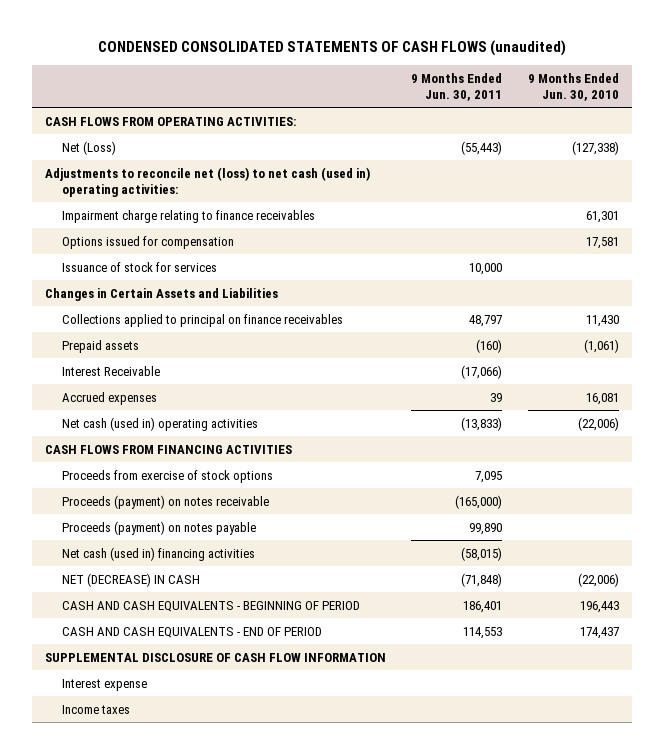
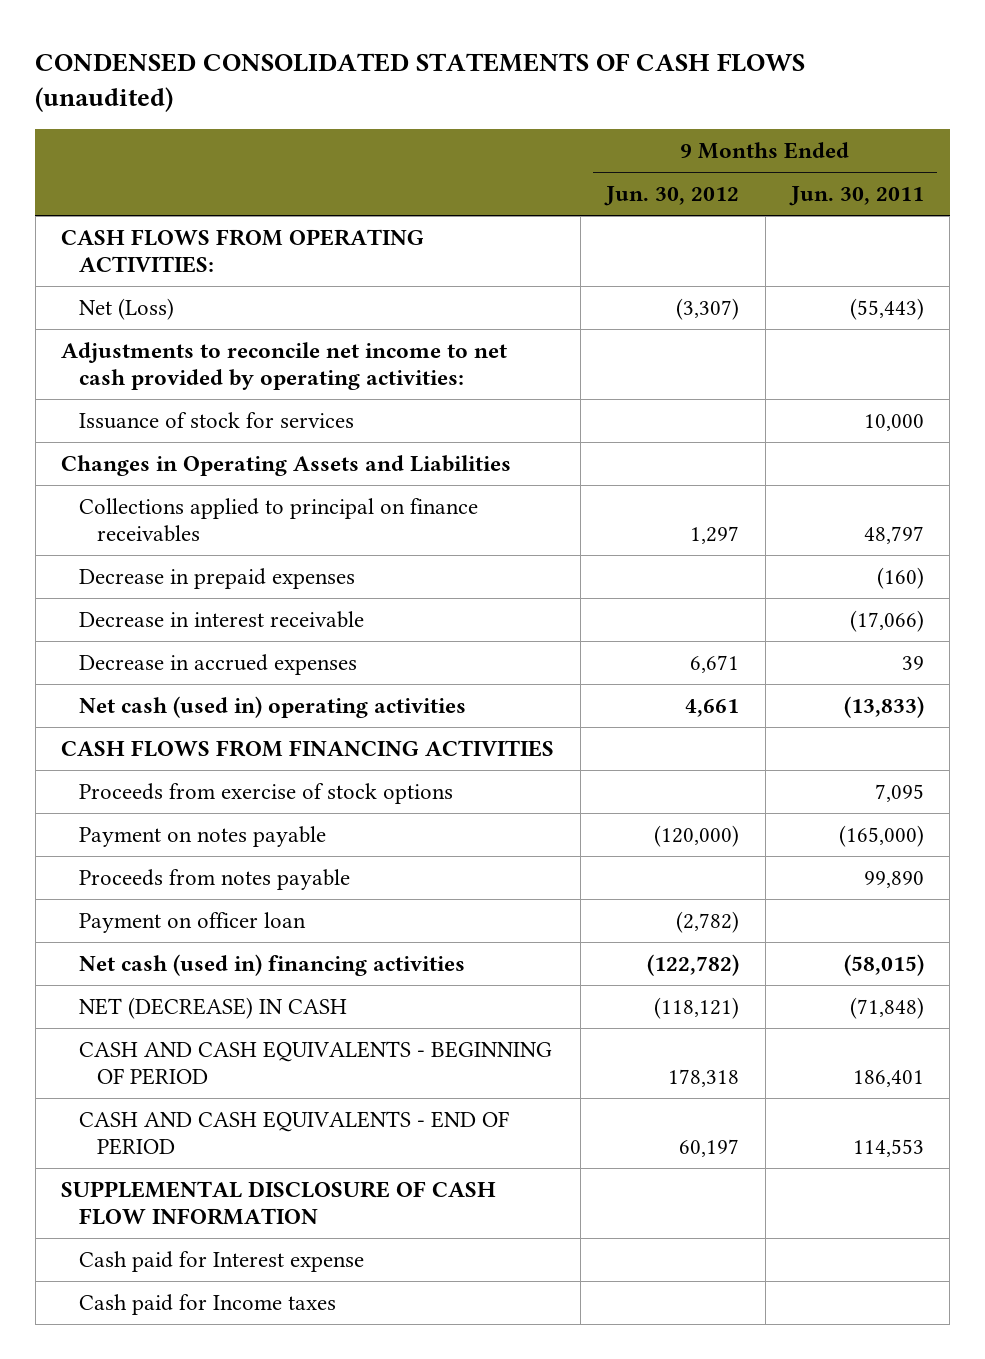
- | 9 Months Ended Jun. 30, 2011 | 9 Months Ended Jun. 30, 2010
+ | 9 Months Ended Jun. 30, 2012 | 9 Months Ended Jun. 30, 2011
- Adjustments to reconcile net (loss) to net cash (used in) operating activities:
- Impairment charge relating to finance receivables | | 61,301
- Options issued for compensation | | 17,581
+ Adjustments to reconcile net income to net cash provided by operating activities:
- Changes in Certain Assets and Liabilities
+ Changes in Operating Assets and Liabilities
- Prepaid assets | (160) | (1,061)
- Interest Receivable | (17,066) |
- Accrued expenses | 39 | 16,081
+ Decrease in prepaid expenses | | (160)
+ Decrease in interest receivable | | (17,066)
+ Decrease in accrued expenses | 6,671 | 39
- Proceeds (payment) on notes receivable | (165,000) |
- Proceeds (payment) on notes payable | 99,890 |
+ Payment on notes payable | (120,000) | (165,000)
+ Proceeds from notes payable | | 99,890
+ Payment on officer loan | (2,782) |
- Interest expense
- Income taxes
+ Cash paid for Interest expense
+ Cash paid for Income taxes

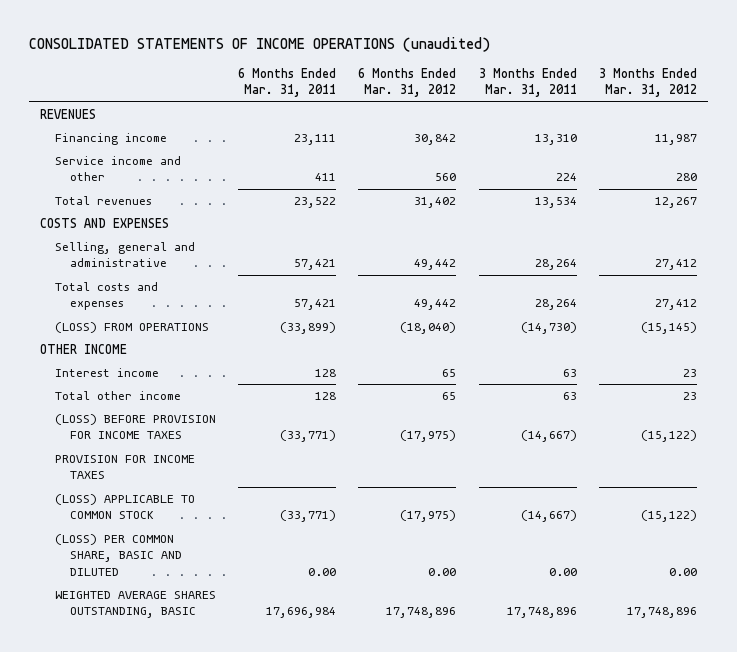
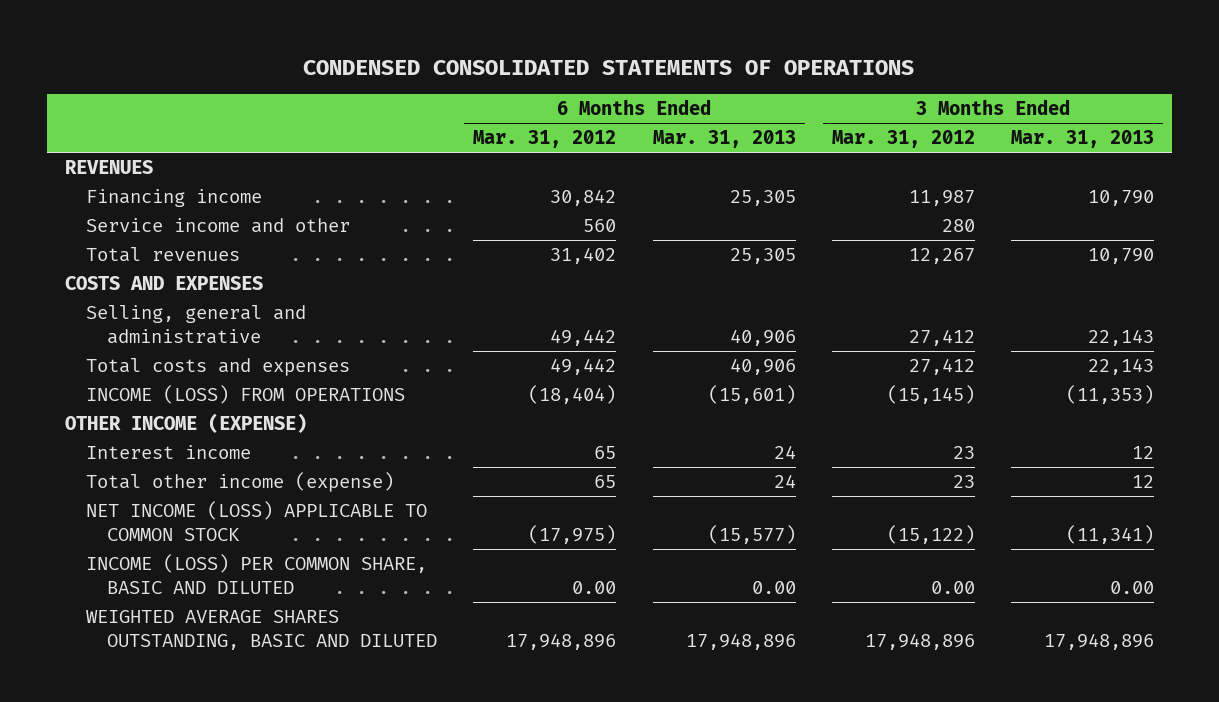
- CONSOLIDATED STATEMENTS OF INCOME OPERATIONS (unaudited)
+ CONDENSED CONSOLIDATED STATEMENTS OF OPERATIONS
- | 6 Months Ended Mar. 31, 2011 | 6 Months Ended Mar. 31, 2012 | 3 Months Ended Mar. 31, 2011 | 3 Months Ended Mar. 31, 2012
+ | 6 Months Ended Mar. 31, 2012 | 6 Months Ended Mar. 31, 2013 | 3 Months Ended Mar. 31, 2012 | 3 Months Ended Mar. 31, 2013
- (LOSS) FROM OPERATIONS | (33,899) | (18,040) | (14,730) | (15,145)
- OTHER INCOME
+ INCOME (LOSS) FROM OPERATIONS | (18,404) | (15,601) | (15,145) | (11,353)
+ OTHER INCOME (EXPENSE)
- Total other income | 128 | 65 | 63 | 23
- (LOSS) BEFORE PROVISION FOR INCOME TAXES | (33,771) | (17,975) | (14,667) | (15,122)
- PROVISION FOR INCOME TAXES
- (LOSS) APPLICABLE TO COMMON STOCK | (33,771) | (17,975) | (14,667) | (15,122)
- (LOSS) PER COMMON SHARE, BASIC AND DILUTED | 0.00 | 0.00 | 0.00 | 0.00
- WEIGHTED AVERAGE SHARES OUTSTANDING, BASIC | 17,696,984 | 17,748,896 | 17,748,896 | 17,748,896
+ Total other income (expense) | 65 | 24 | 23 | 12
+ NET INCOME (LOSS) APPLICABLE TO COMMON STOCK | (17,975) | (15,577) | (15,122) | (11,341)
+ INCOME (LOSS) PER COMMON SHARE, BASIC AND DILUTED | 0.00 | 0.00 | 0.00 | 0.00
+ WEIGHTED AVERAGE SHARES OUTSTANDING, BASIC AND DILUTED | 17,948,896 | 17,948,896 | 17,948,896 | 17,948,896

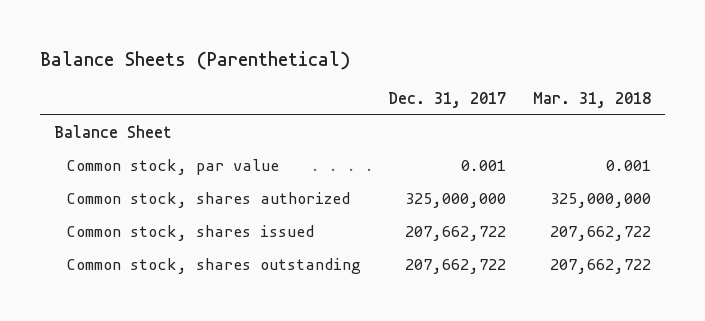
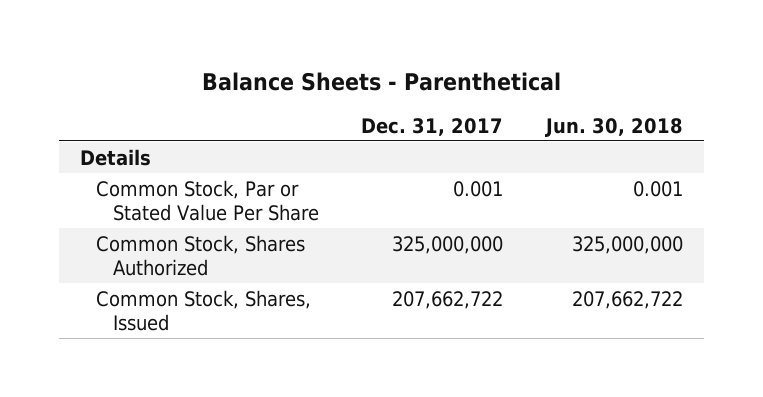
- Balance Sheets (Parenthetical)
+ Balance Sheets - Parenthetical
- | Dec. 31, 2017 | Mar. 31, 2018
+ | Dec. 31, 2017 | Jun. 30, 2018
- Balance Sheet
- Common stock, par value | 0.001 | 0.001
- Common stock, shares authorized | 325,000,000 | 325,000,000
- Common stock, shares issued | 207,662,722 | 207,662,722
- Common stock, shares outstanding | 207,662,722 | 207,662,722
+ Details
+ Common Stock, Par or Stated Value Per Share | 0.001 | 0.001
+ Common Stock, Shares Authorized | 325,000,000 | 325,000,000
+ Common Stock, Shares, Issued | 207,662,722 | 207,662,722

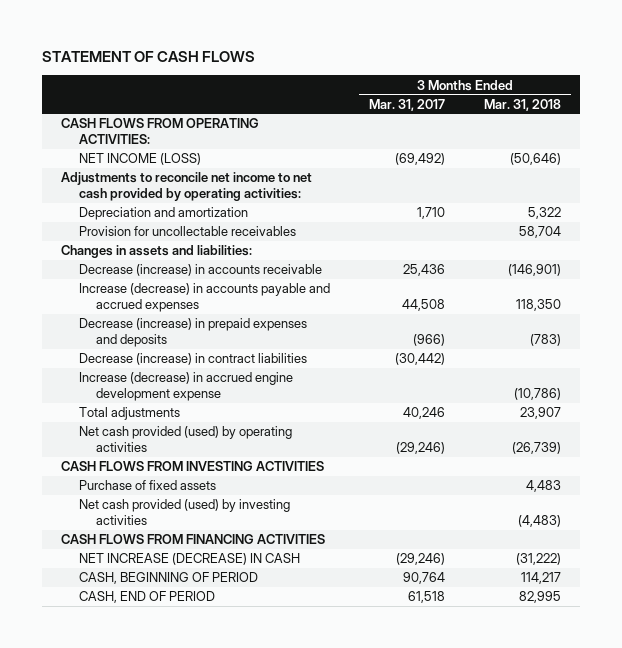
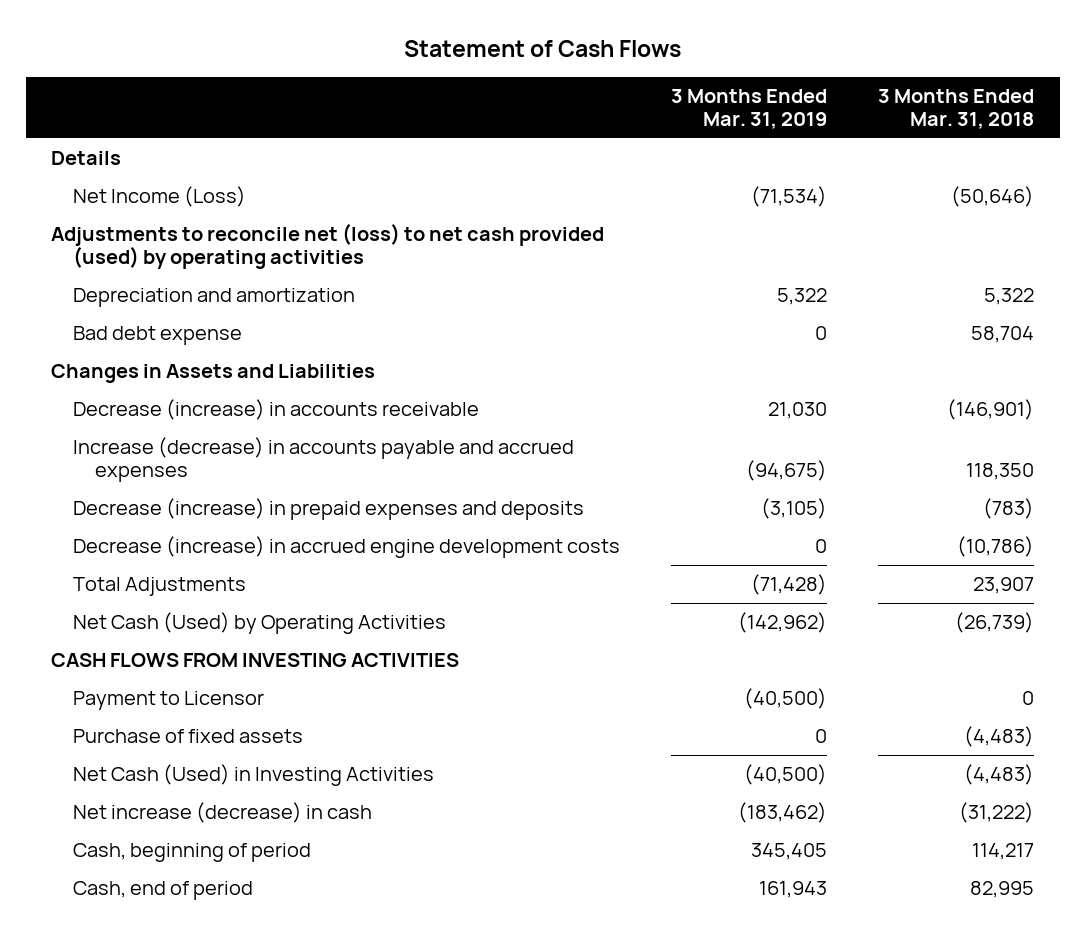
- STATEMENT OF CASH FLOWS
+ Statement of Cash Flows
- | 3 Months Ended Mar. 31, 2017 | 3 Months Ended Mar. 31, 2018
+ | 3 Months Ended Mar. 31, 2019 | 3 Months Ended Mar. 31, 2018
- CASH FLOWS FROM OPERATING ACTIVITIES:
- NET INCOME (LOSS) | (69,492) | (50,646)
- Adjustments to reconcile net income to net cash provided by operating activities:
+ Details
+ Net Income (Loss) | (71,534) | (50,646)
+ Adjustments to reconcile net (loss) to net cash provided (used) by operating activities
- Provision for uncollectable receivables | | 58,704
- Changes in assets and liabilities:
+ Bad debt expense | 0 | 58,704
+ Changes in Assets and Liabilities
- Decrease (increase) in contract liabilities | (30,442) |
- Increase (decrease) in accrued engine development expense | | (10,786)
- Total adjustments | 40,246 | 23,907
- Net cash provided (used) by operating activities | (29,246) | (26,739)
+ Decrease (increase) in accrued engine development costs | 0 | (10,786)
+ Total Adjustments | (71,428) | 23,907
+ Net Cash (Used) by Operating Activities | (142,962) | (26,739)
- Purchase of fixed assets | | 4,483
- Net cash provided (used) by investing activities | | (4,483)
- CASH FLOWS FROM FINANCING ACTIVITIES
- NET INCREASE (DECREASE) IN CASH | (29,246) | (31,222)
- CASH, BEGINNING OF PERIOD | 90,764 | 114,217
- CASH, END OF PERIOD | 61,518 | 82,995
+ Payment to Licensor | (40,500) | 0
+ Purchase of fixed assets | 0 | (4,483)
+ Net Cash (Used) in Investing Activities | (40,500) | (4,483)
+ Net increase (decrease) in cash | (183,462) | (31,222)
+ Cash, beginning of period | 345,405 | 114,217
+ Cash, end of period | 161,943 | 82,995

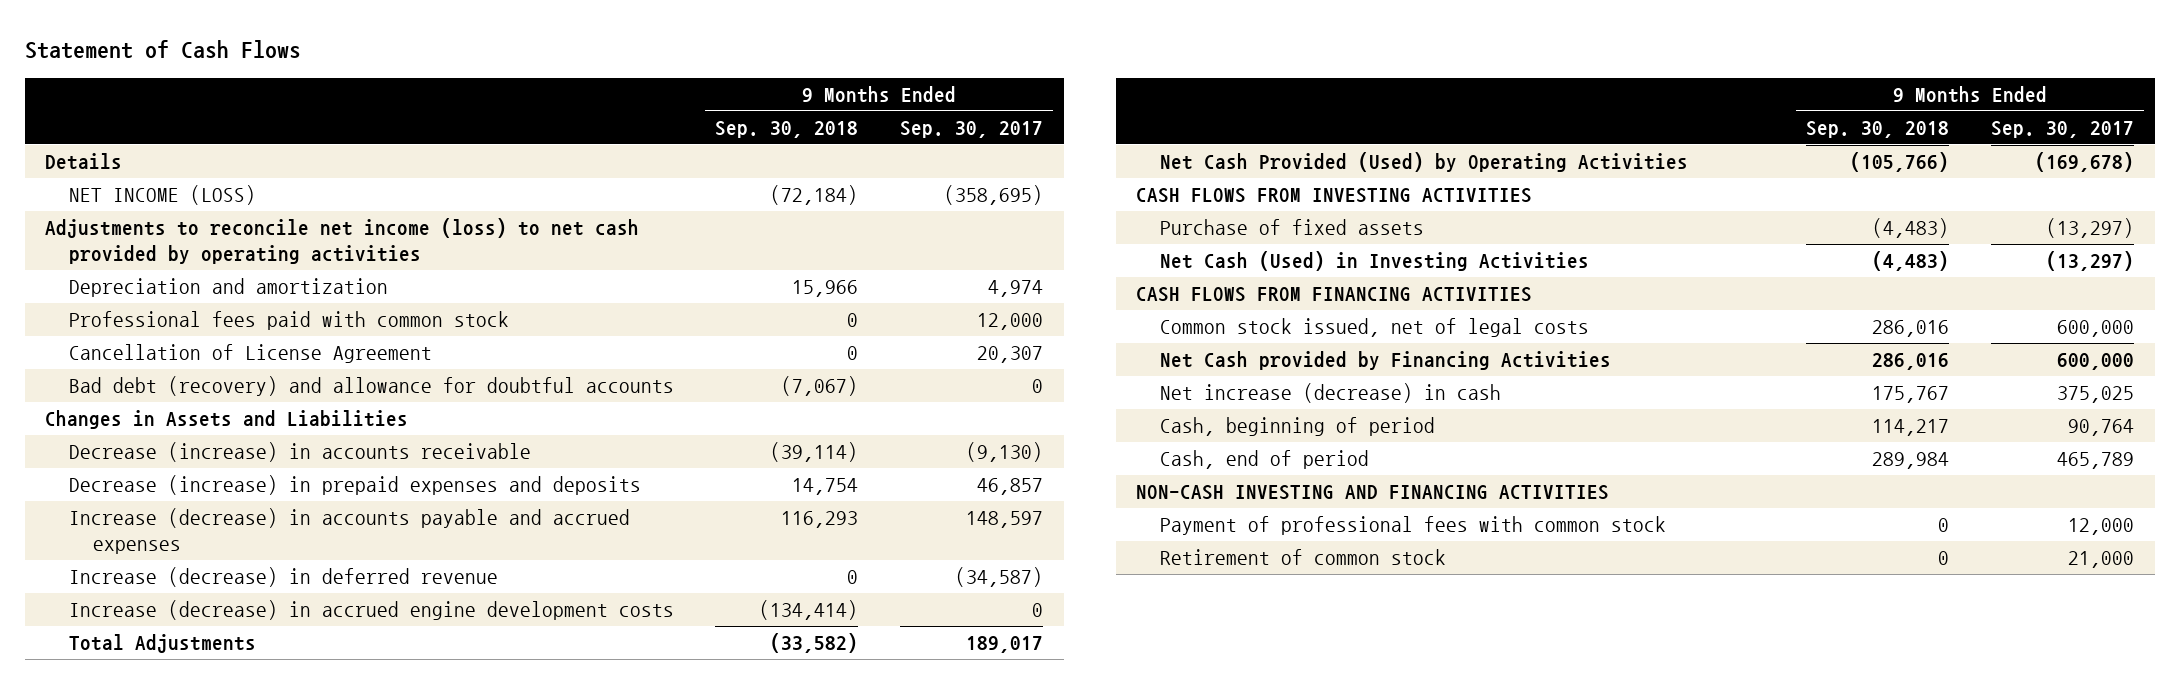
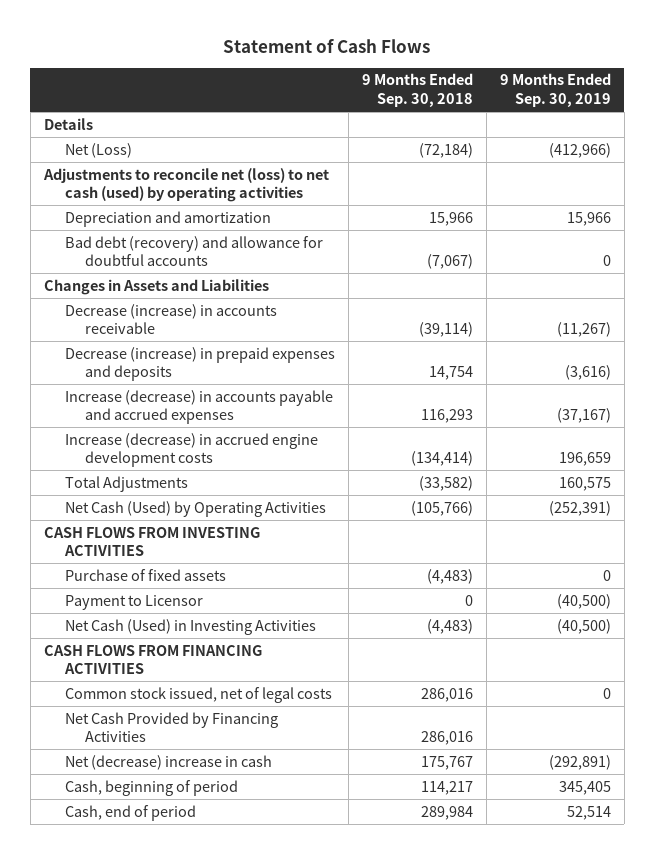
- | 9 Months Ended Sep. 30, 2018 | 9 Months Ended Sep. 30, 2017
+ | 9 Months Ended Sep. 30, 2018 | 9 Months Ended Sep. 30, 2019
- NET INCOME (LOSS) | (72,184) | (358,695)
- Adjustments to reconcile net income (loss) to net cash provided by operating activities
+ Net (Loss) | (72,184) | (412,966)
+ Adjustments to reconcile net (loss) to net cash (used) by operating activities
- Professional fees paid with common stock | 0 | 12,000
- Cancellation of License Agreement | 0 | 20,307
- Increase (decrease) in deferred revenue | 0 | (34,587)
- Net Cash Provided (Used) by Operating Activities | (105,766) | (169,678)
+ Net Cash (Used) by Operating Activities | (105,766) | (252,391)
+ Payment to Licensor | 0 | (40,500)
- Net Cash provided by Financing Activities | 286,016 | 600,000
- Net increase (decrease) in cash | 175,767 | 375,025
+ Net Cash Provided by Financing Activities | 286,016 |
+ Net (decrease) increase in cash | 175,767 | (292,891)
- NON-CASH INVESTING AND FINANCING ACTIVITIES
- Payment of professional fees with common stock | 0 | 12,000
- Retirement of common stock | 0 | 21,000

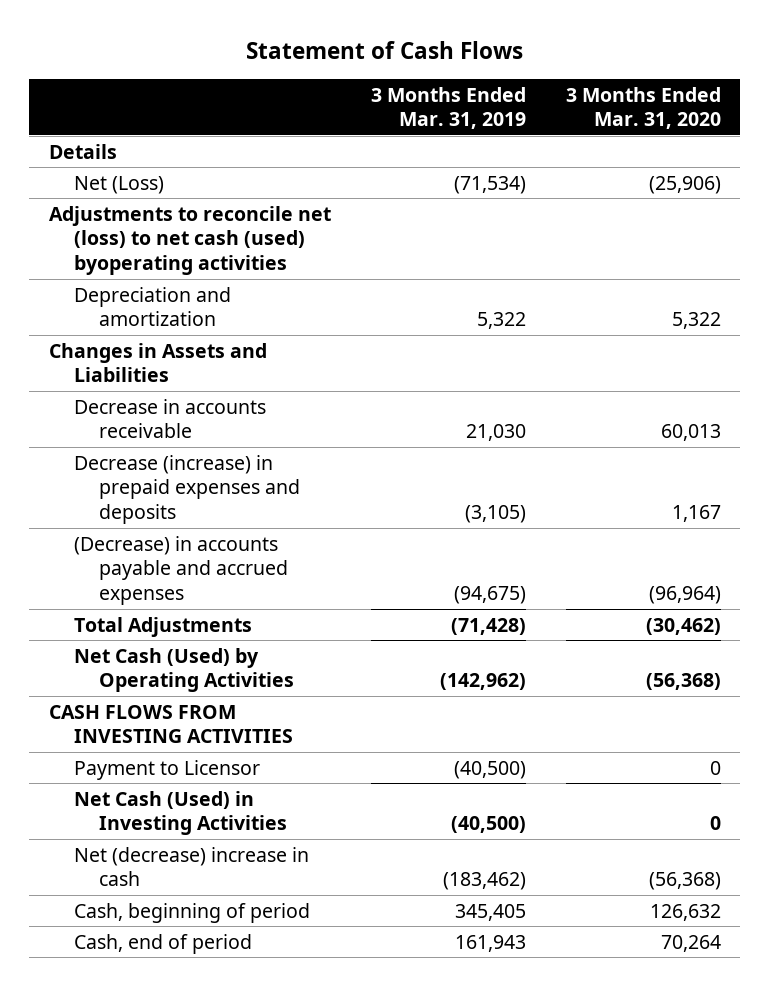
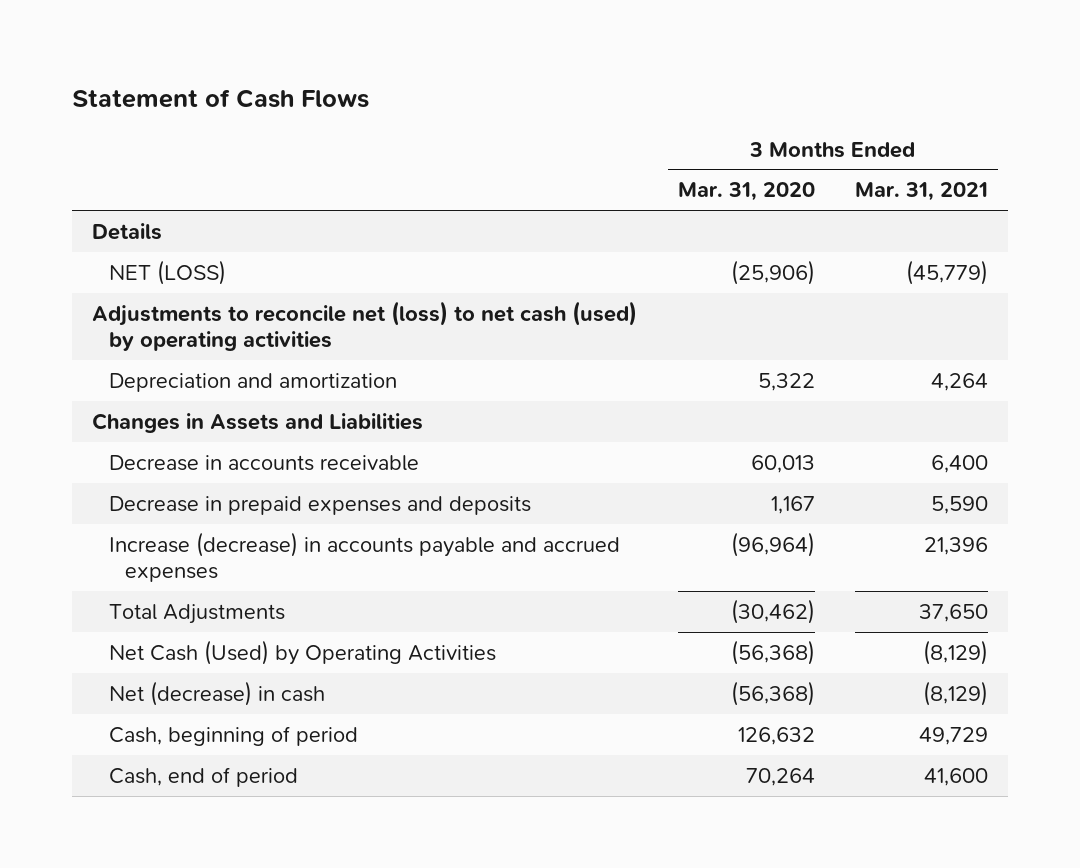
- | 3 Months Ended Mar. 31, 2019 | 3 Months Ended Mar. 31, 2020
+ | 3 Months Ended Mar. 31, 2020 | 3 Months Ended Mar. 31, 2021
- Net (Loss) | (71,534) | (25,906)
- Adjustments to reconcile net (loss) to net cash (used) byoperating activities
+ NET (LOSS) | (25,906) | (45,779)
+ Adjustments to reconcile net (loss) to net cash (used) by operating activities
- Decrease (increase) in prepaid expenses and deposits | (3,105) | 1,167
- (Decrease) in accounts payable and accrued expenses | (94,675) | (96,964)
+ Decrease in prepaid expenses and deposits | 1,167 | 5,590
+ Increase (decrease) in accounts payable and accrued expenses | (96,964) | 21,396
- CASH FLOWS FROM INVESTING ACTIVITIES
- Payment to Licensor | (40,500) | 0
- Net Cash (Used) in Investing Activities | (40,500) | 0
- Net (decrease) increase in cash | (183,462) | (56,368)
+ Net (decrease) in cash | (56,368) | (8,129)

